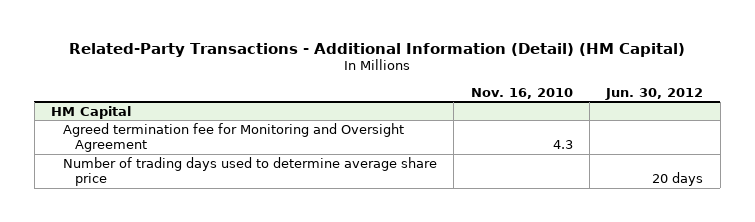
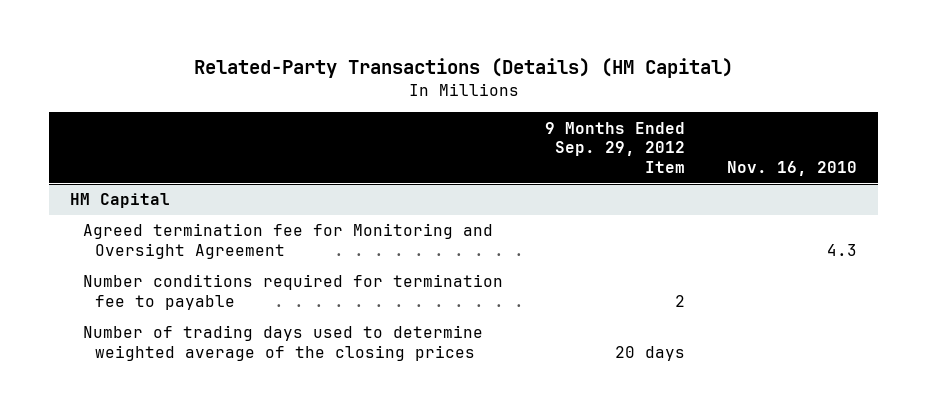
- Related-Party Transactions - Additional Information (Detail) (HM Capital)
+ Related-Party Transactions (Details) (HM Capital)
- | Nov. 16, 2010 | Jun. 30, 2012
+ | 9 Months Ended Sep. 29, 2012 Item | Nov. 16, 2010
@ HM Capital
- Number of trading days used to determine average share price | | 20 days
+ Number conditions required for termination fee to payable | 2 |
+ Number of trading days used to determine weighted average of the closing prices | 20 days |

